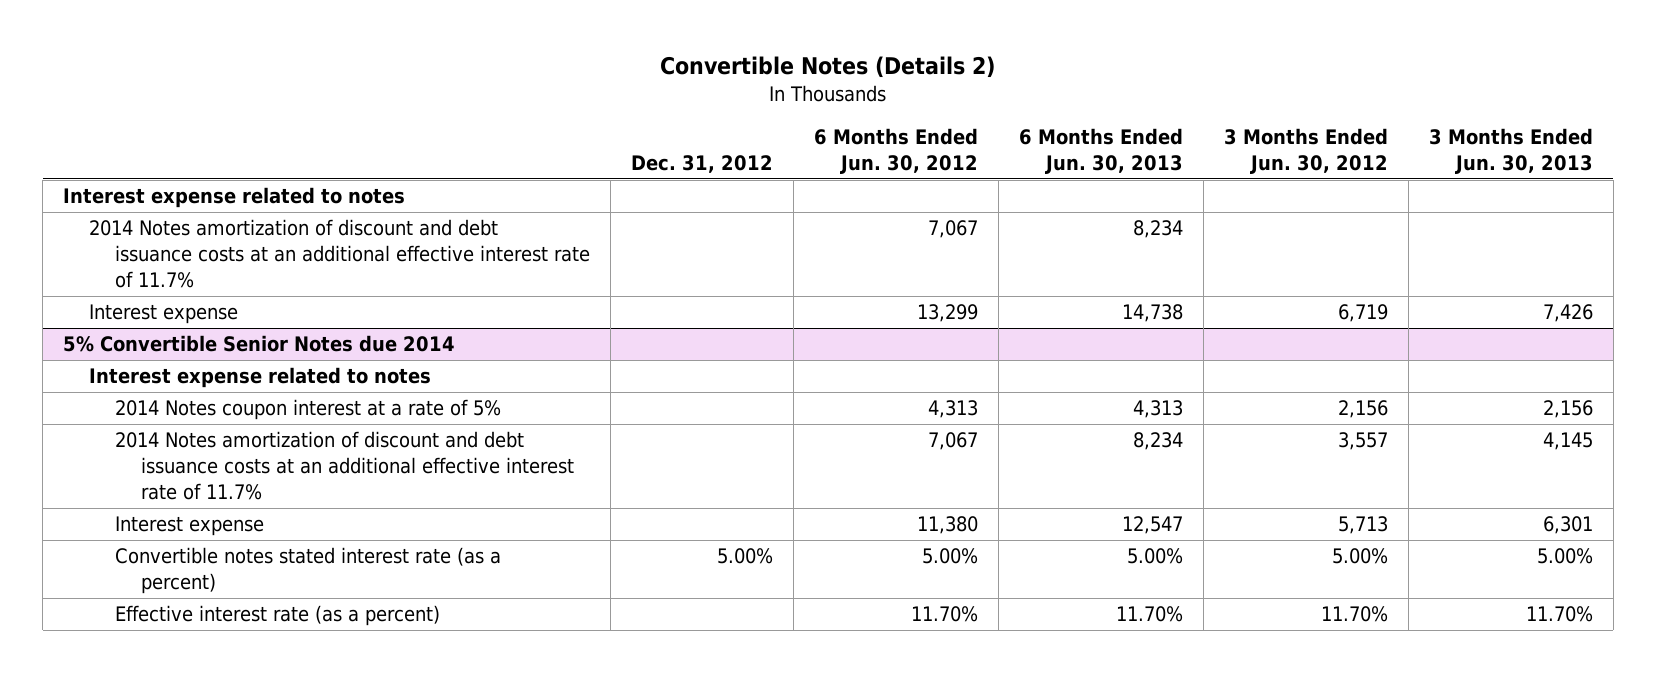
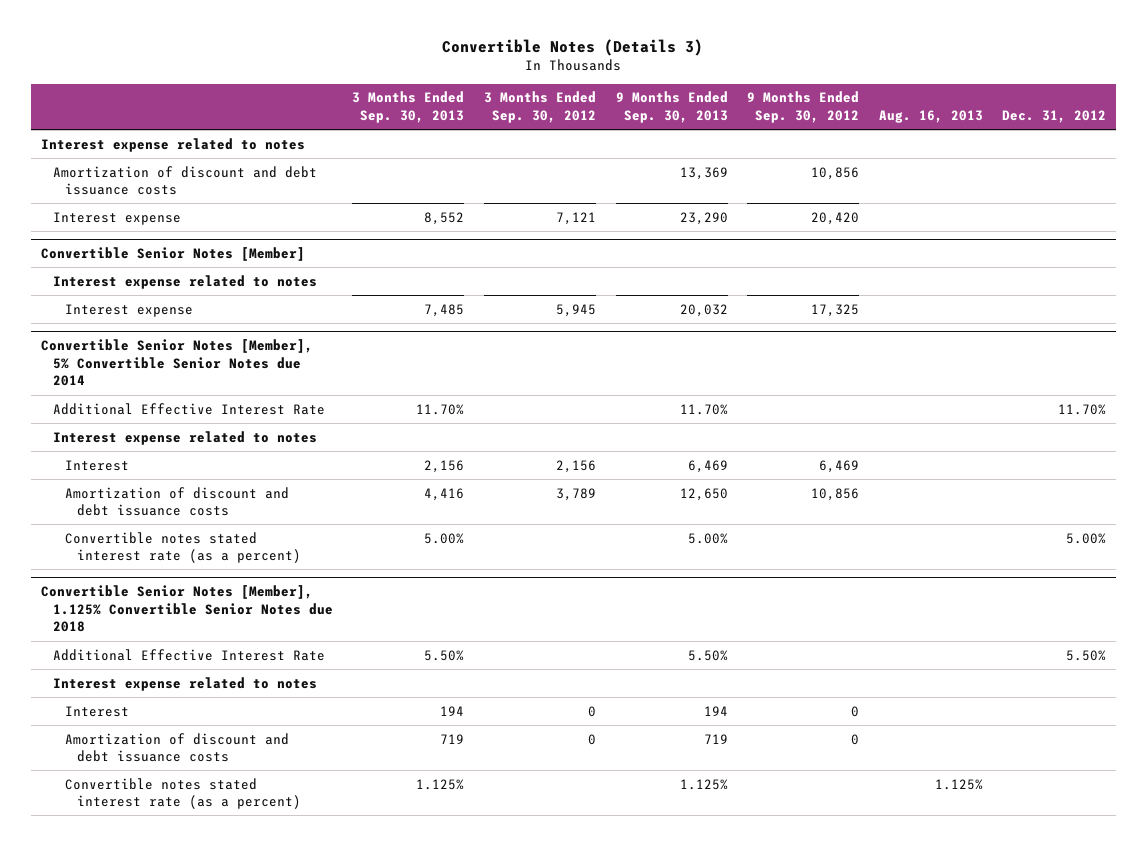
- Convertible Notes (Details 2)
+ Convertible Notes (Details 3)
- | Dec. 31, 2012 | 6 Months Ended Jun. 30, 2012 | 6 Months Ended Jun. 30, 2013 | 3 Months Ended Jun. 30, 2012 | 3 Months Ended Jun. 30, 2013
+ | 3 Months Ended Sep. 30, 2013 | 3 Months Ended Sep. 30, 2012 | 9 Months Ended Sep. 30, 2013 | 9 Months Ended Sep. 30, 2012 | Aug. 16, 2013 | Dec. 31, 2012
- 2014 Notes amortization of discount and debt issuance costs at an additional effective interest rate of 11.7% | | 7,067 | 8,234 | |
+ Amortization of discount and debt issuance costs | | | 13,369 | 10,856 | |
- 5% Convertible Senior Notes due 2014
+ Convertible Senior Notes [Member]
+ Interest expense related to notes
+ Interest expense | 7,485 | 5,945 | 20,032 | 17,325 | |
+ Convertible Senior Notes [Member], 5% Convertible Senior Notes due 2014
+ Additional Effective Interest Rate | 11.70% | | 11.70% | | | 11.70%
- 2014 Notes coupon interest at a rate of 5% | | 4,313 | 4,313 | 2,156 | 2,156
- 2014 Notes amortization of discount and debt issuance costs at an additional effective interest rate of 11.7% | | 7,067 | 8,234 | 3,557 | 4,145
- Interest expense | | 11,380 | 12,547 | 5,713 | 6,301
+ Interest | 2,156 | 2,156 | 6,469 | 6,469 | |
+ Amortization of discount and debt issuance costs | 4,416 | 3,789 | 12,650 | 10,856 | |
- Effective interest rate (as a percent) | | 11.70% | 11.70% | 11.70% | 11.70%
+ Convertible Senior Notes [Member], 1.125% Convertible Senior Notes due 2018
+ Additional Effective Interest Rate | 5.50% | | 5.50% | | | 5.50%
+ Interest expense related to notes
+ Interest | 194 | 0 | 194 | 0 | |
+ Amortization of discount and debt issuance costs | 719 | 0 | 719 | 0 | |
+ Convertible notes stated interest rate (as a percent) | 1.125% | | 1.125% | | 1.125% |

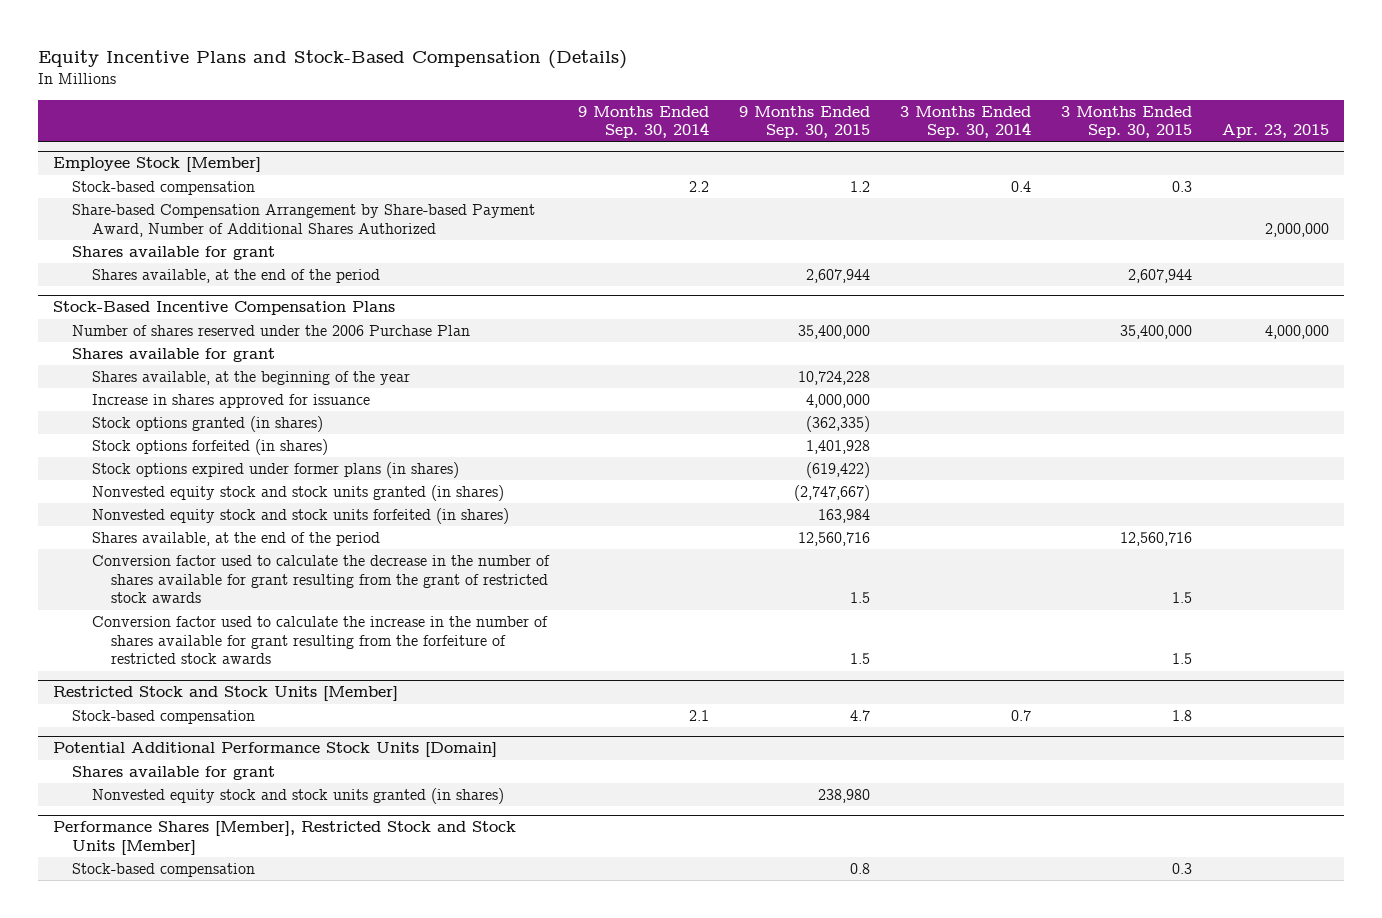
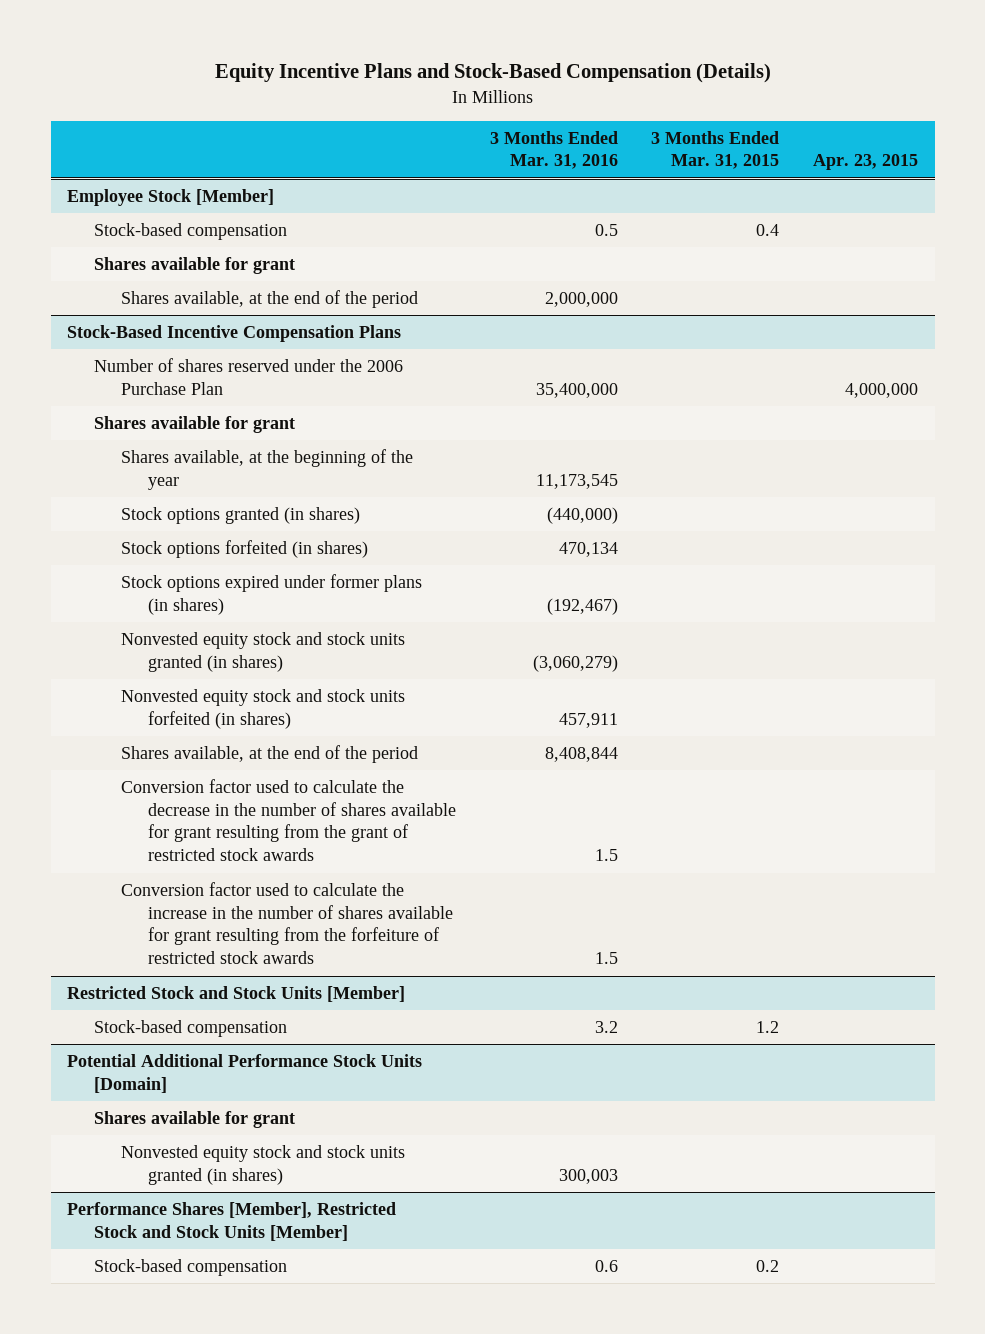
- | 9 Months Ended Sep. 30, 2014 | 9 Months Ended Sep. 30, 2015 | 3 Months Ended Sep. 30, 2014 | 3 Months Ended Sep. 30, 2015 | Apr. 23, 2015
+ | 3 Months Ended Mar. 31, 2016 | 3 Months Ended Mar. 31, 2015 | Apr. 23, 2015
@ Employee Stock [Member]
- Share-based Compensation Arrangement by Share-based Payment Award, Number of Additional Shares Authorized | | | | | 2,000,000
@ Stock-Based Incentive Compensation Plans
- Increase in shares approved for issuance | | 4,000,000 | | |

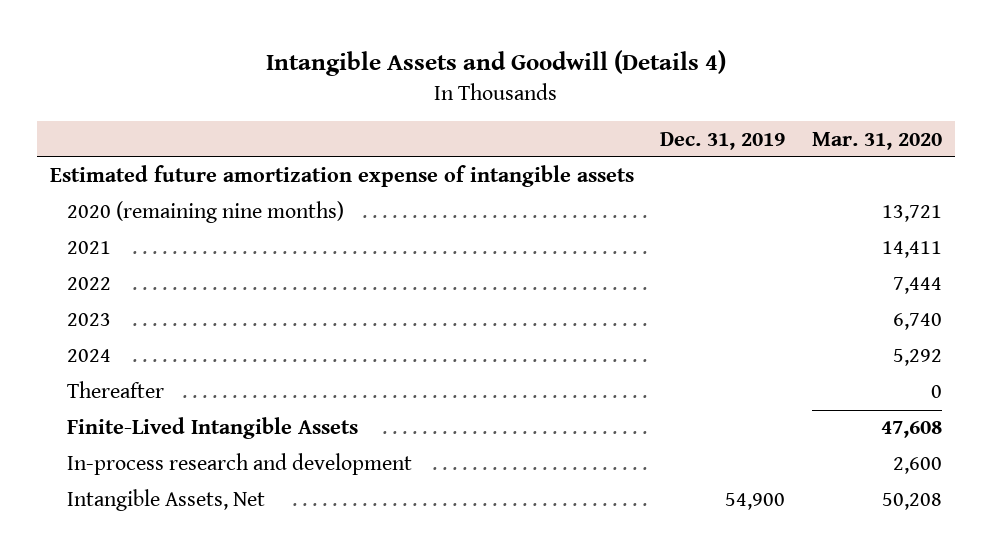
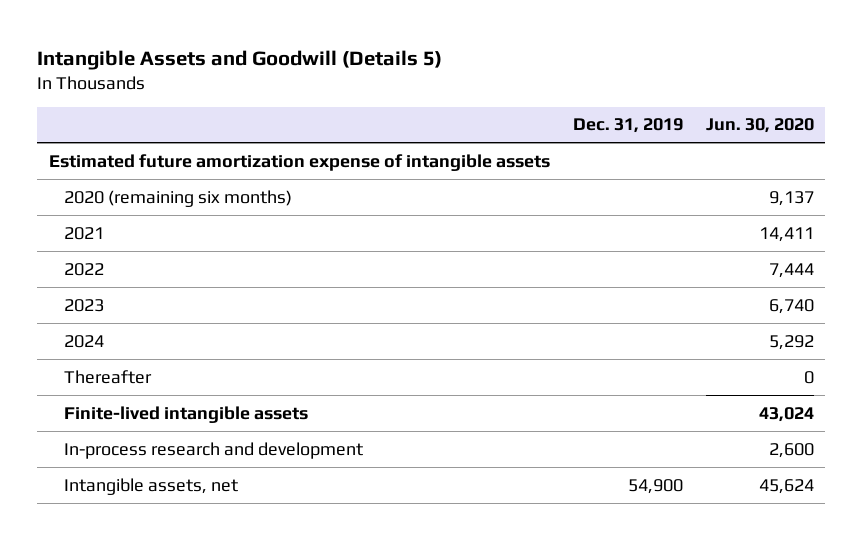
- Intangible Assets and Goodwill (Details 4)
+ Intangible Assets and Goodwill (Details 5)
- | Dec. 31, 2019 | Mar. 31, 2020
+ | Dec. 31, 2019 | Jun. 30, 2020
- 2020 (remaining nine months) | | 13,721
+ 2020 (remaining six months) | | 9,137
- Finite-Lived Intangible Assets | | 47,608
+ Finite-lived intangible assets | | 43,024
- Intangible Assets, Net | 54,900 | 50,208
+ Intangible assets, net | 54,900 | 45,624

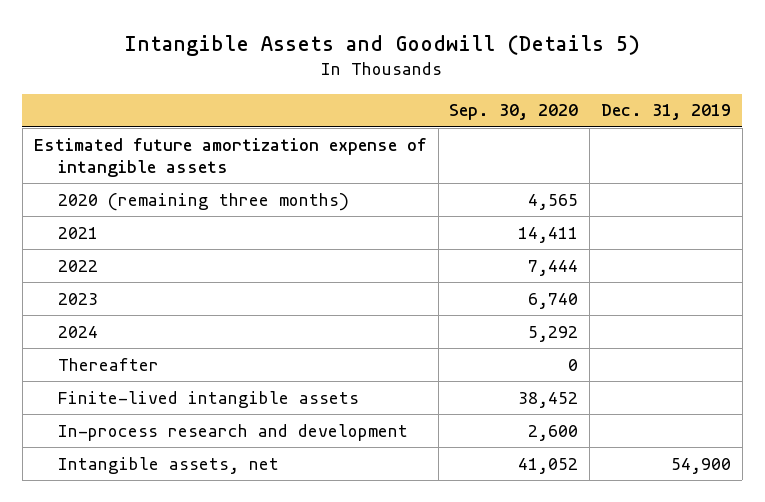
- | Dec. 31, 2019 | Jun. 30, 2020
+ | Sep. 30, 2020 | Dec. 31, 2019
- 2020 (remaining six months) | | 9,137
+ 2020 (remaining three months) | 4,565 |

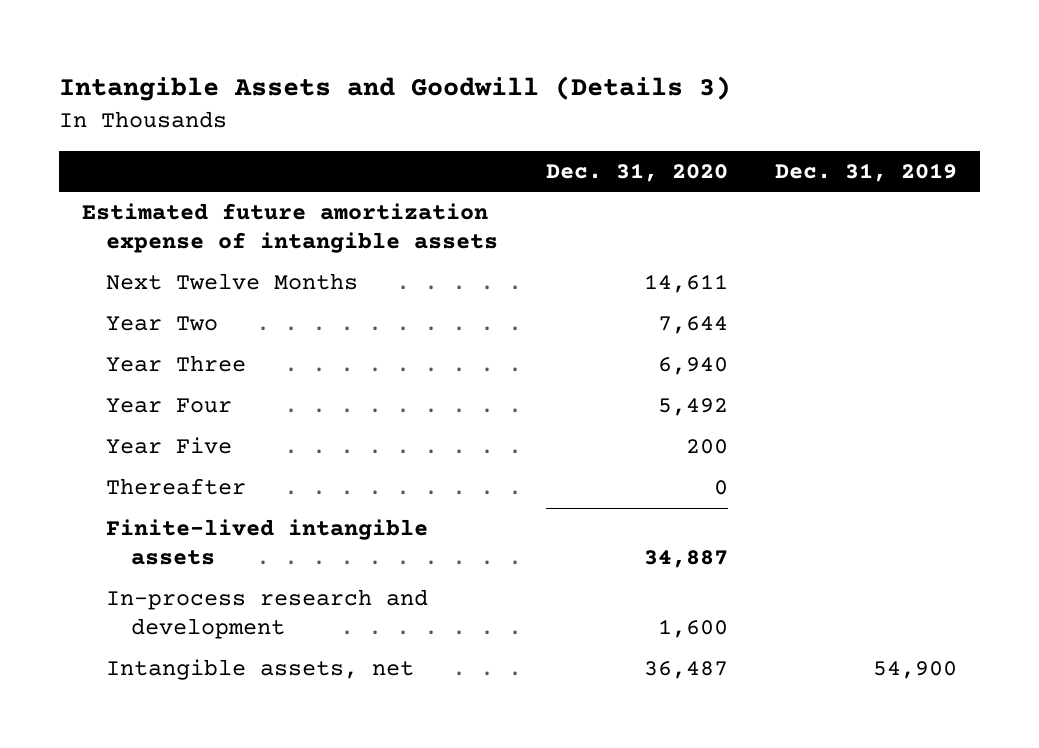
- Intangible Assets and Goodwill (Details 5)
+ Intangible Assets and Goodwill (Details 3)
- | Sep. 30, 2020 | Dec. 31, 2019
+ | Dec. 31, 2020 | Dec. 31, 2019
- 2020 (remaining three months) | 4,565 |
- 2021 | 14,411 |
- 2022 | 7,444 |
- 2023 | 6,740 |
- 2024 | 5,292 |
+ Next Twelve Months | 14,611 |
+ Year Two | 7,644 |
+ Year Three | 6,940 |
+ Year Four | 5,492 |
+ Year Five | 200 |

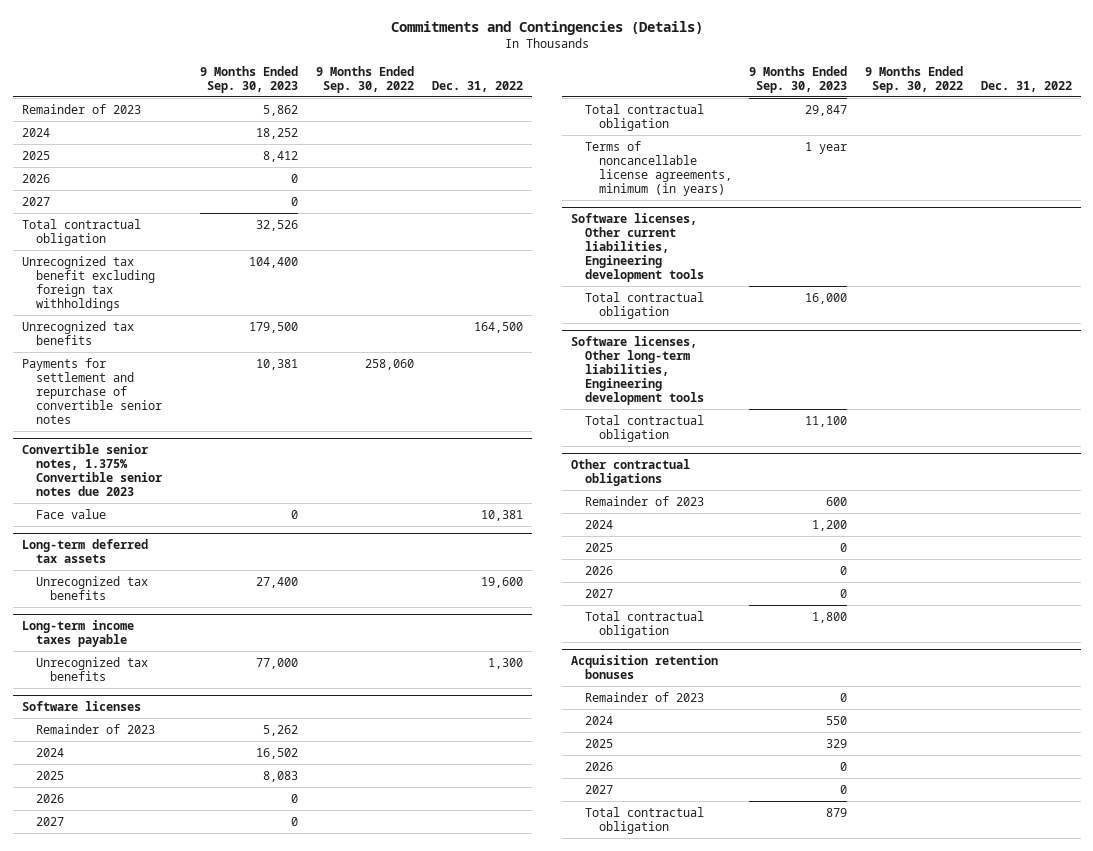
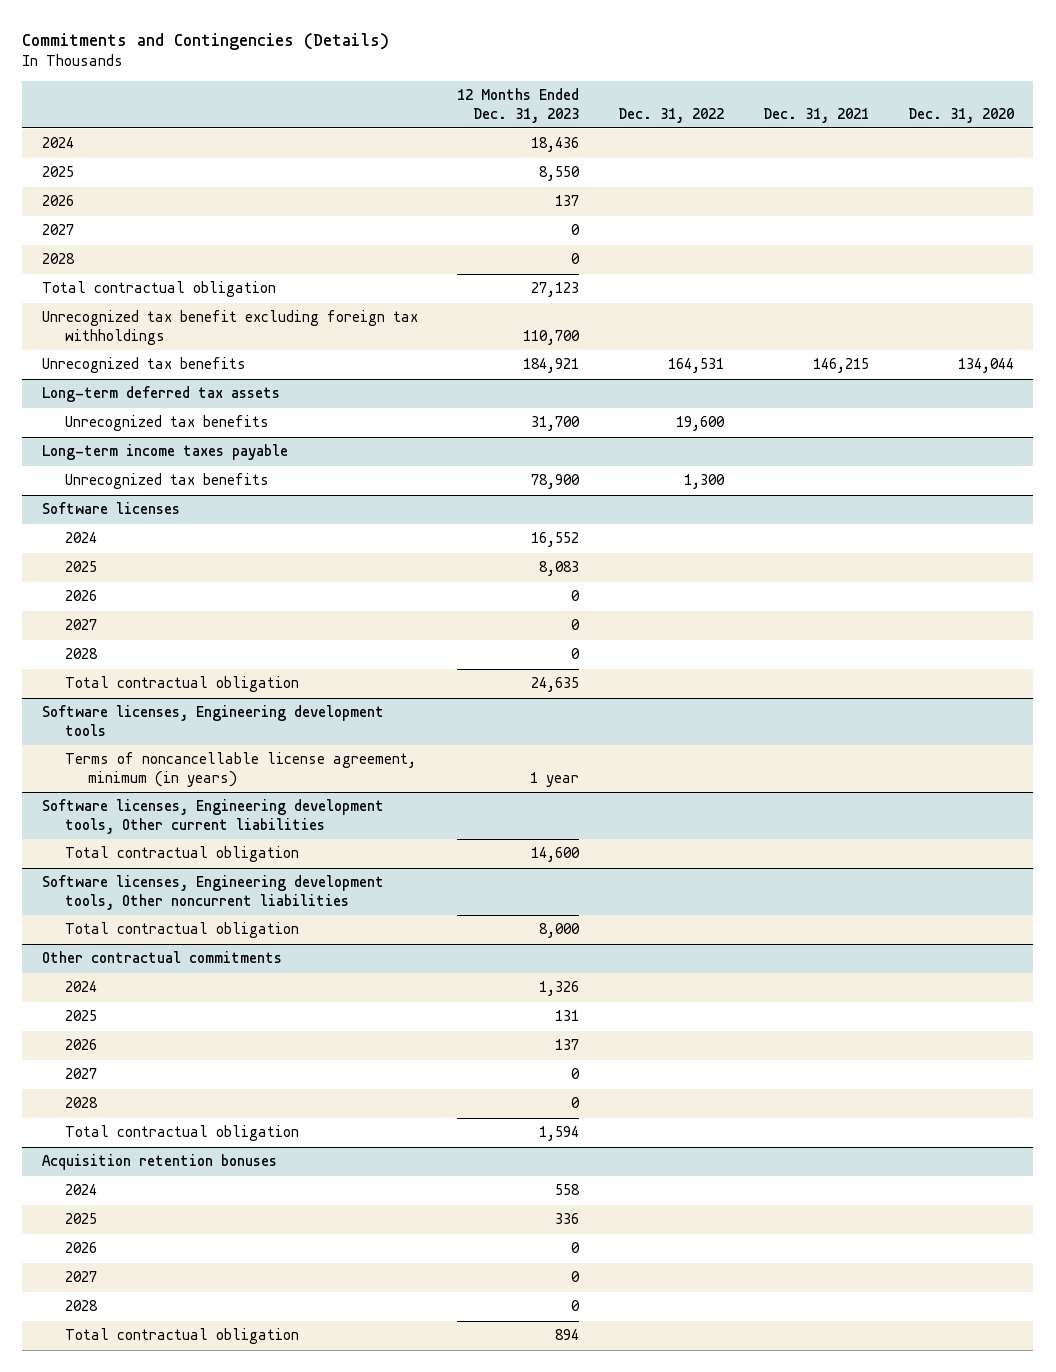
- | 9 Months Ended Sep. 30, 2023 | 9 Months Ended Sep. 30, 2022 | Dec. 31, 2022
+ | 12 Months Ended Dec. 31, 2023 | Dec. 31, 2022 | Dec. 31, 2021 | Dec. 31, 2020
- Remainder of 2023 | 5,862 | |
+ 2028 | 0 | | |
- Unrecognized tax benefits | 179,500 | | 164,500
- Payments for settlement and repurchase of convertible senior notes | 10,381 | 258,060 |
- Convertible senior notes, 1.375% Convertible senior notes due 2023
- Face value | 0 | | 10,381
+ Unrecognized tax benefits | 184,921 | 164,531 | 146,215 | 134,044
@ Software licenses
- Remainder of 2023 | 5,262 | |
+ 2028 | 0 | | |
- Terms of noncancellable license agreements, minimum (in years) | 1 year | |
- Software licenses, Other current liabilities, Engineering development tools
+ Software licenses, Engineering development tools
+ Terms of noncancellable license agreement, minimum (in years) | 1 year | | |
+ Software licenses, Engineering development tools, Other current liabilities
- Software licenses, Other long-term liabilities, Engineering development tools
+ Software licenses, Engineering development tools, Other noncurrent liabilities
- Other contractual obligations
- Remainder of 2023 | 600 | |
+ Other contractual commitments
+ 2028 | 0 | | |
@ Acquisition retention bonuses
- Remainder of 2023 | 0 | |
+ 2028 | 0 | | |

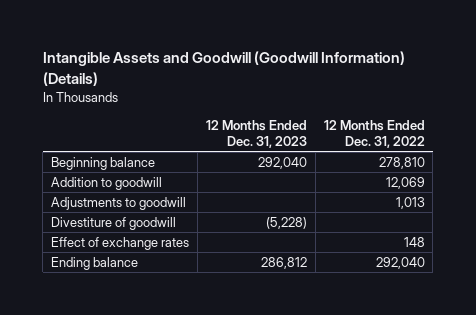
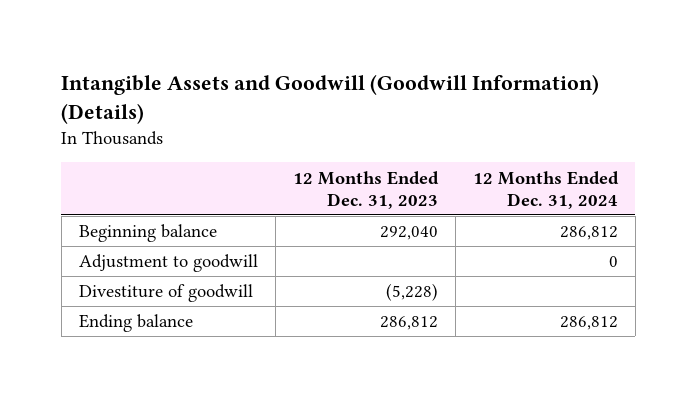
- | 12 Months Ended Dec. 31, 2023 | 12 Months Ended Dec. 31, 2022
+ | 12 Months Ended Dec. 31, 2023 | 12 Months Ended Dec. 31, 2024
- Addition to goodwill | | 12,069
- Adjustments to goodwill | | 1,013
+ Adjustment to goodwill | | 0
- Effect of exchange rates | | 148

